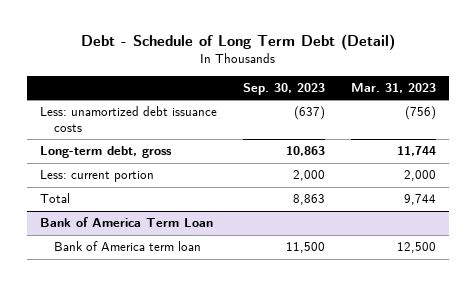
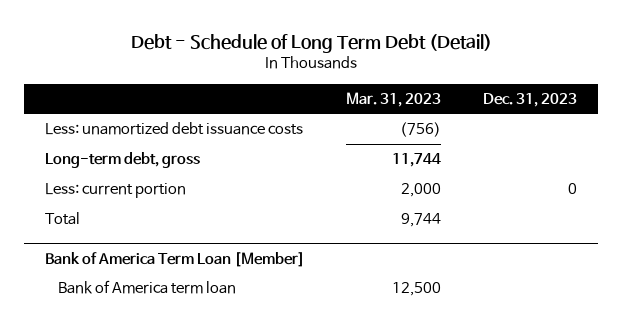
- | Sep. 30, 2023 | Mar. 31, 2023
+ | Mar. 31, 2023 | Dec. 31, 2023
- Bank of America Term Loan
+ Bank of America Term Loan [Member]

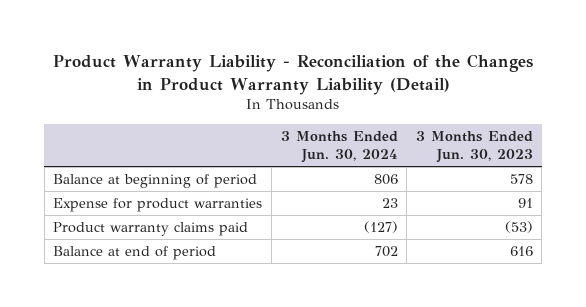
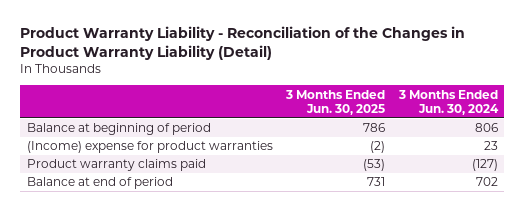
- | 3 Months Ended Jun. 30, 2024 | 3 Months Ended Jun. 30, 2023
+ | 3 Months Ended Jun. 30, 2025 | 3 Months Ended Jun. 30, 2024
- Expense for product warranties | 23 | 91
+ (Income) expense for product warranties | (2) | 23

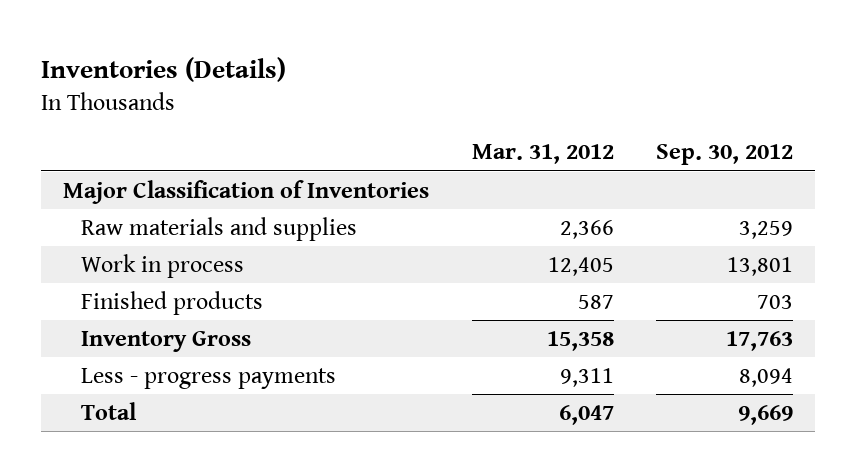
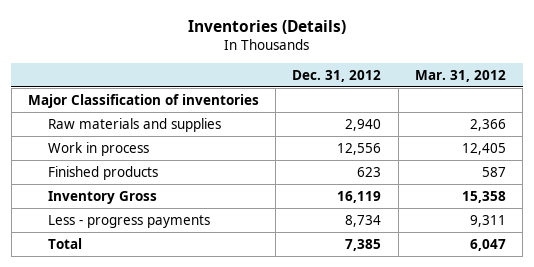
- | Mar. 31, 2012 | Sep. 30, 2012
+ | Dec. 31, 2012 | Mar. 31, 2012
- Major Classification of Inventories
+ Major Classification of inventories

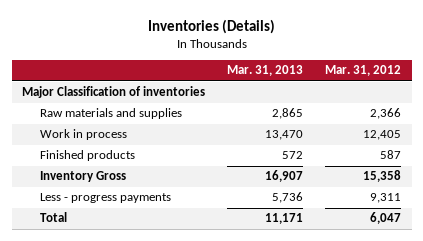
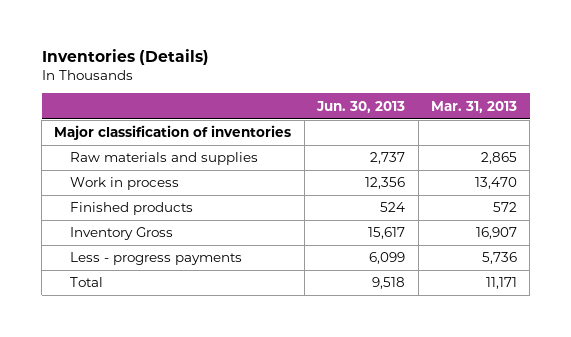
- | Mar. 31, 2013 | Mar. 31, 2012
+ | Jun. 30, 2013 | Mar. 31, 2013
- Major Classification of inventories
+ Major classification of inventories

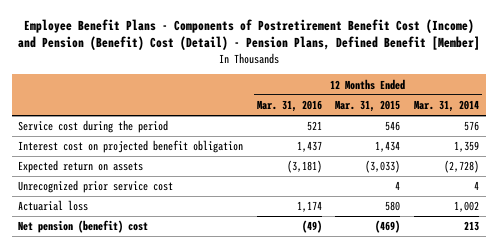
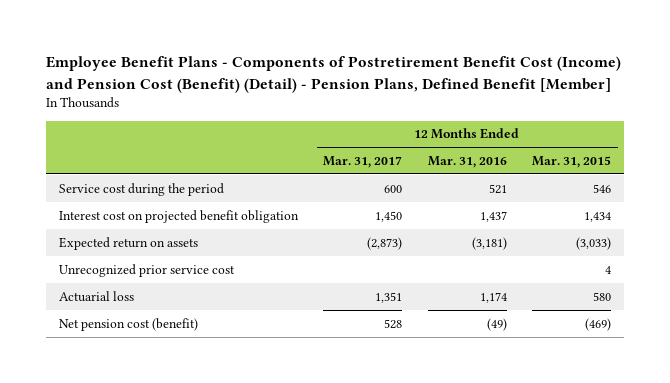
- Employee Benefit Plans - Components of Postretirement Benefit Cost (Income) and Pension (Benefit) Cost (Detail) - Pension Plans, Defined Benefit [Member]
+ Employee Benefit Plans - Components of Postretirement Benefit Cost (Income) and Pension Cost (Benefit) (Detail) - Pension Plans, Defined Benefit [Member]
- | 12 Months Ended Mar. 31, 2016 | 12 Months Ended Mar. 31, 2015 | 12 Months Ended Mar. 31, 2014
+ | 12 Months Ended Mar. 31, 2017 | 12 Months Ended Mar. 31, 2016 | 12 Months Ended Mar. 31, 2015
- Net pension (benefit) cost | (49) | (469) | 213
+ Net pension cost (benefit) | 528 | (49) | (469)

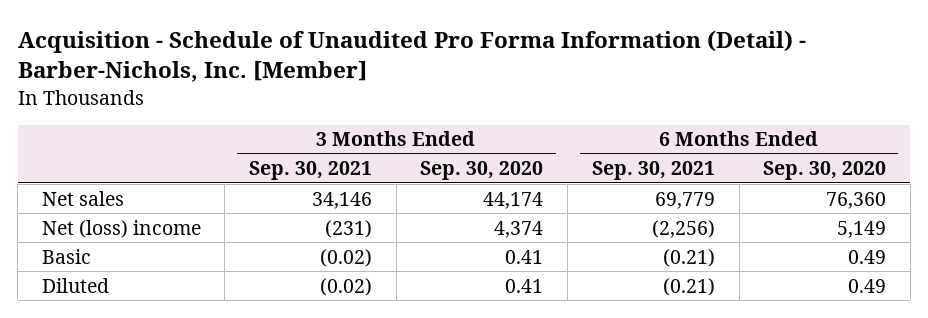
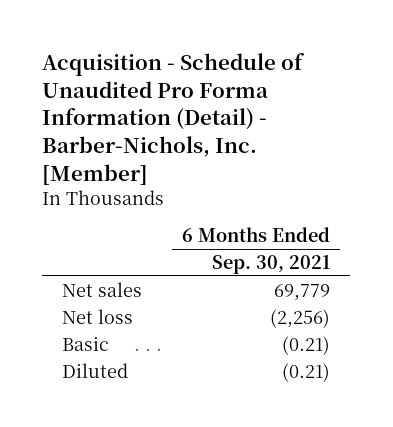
- | 3 Months Ended Sep. 30, 2021 | 3 Months Ended Sep. 30, 2020 | 6 Months Ended Sep. 30, 2021 | 6 Months Ended Sep. 30, 2020
+ | 6 Months Ended Sep. 30, 2021
- Net (loss) income | (231) | 4,374 | (2,256) | 5,149
+ Net loss | (2,256)

